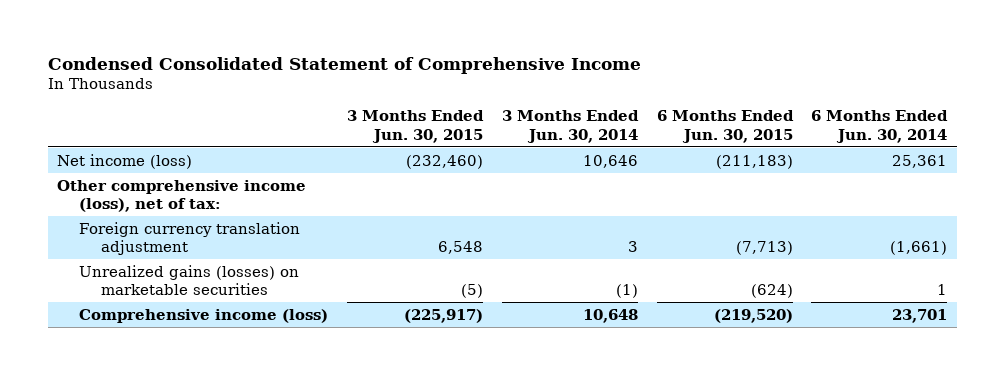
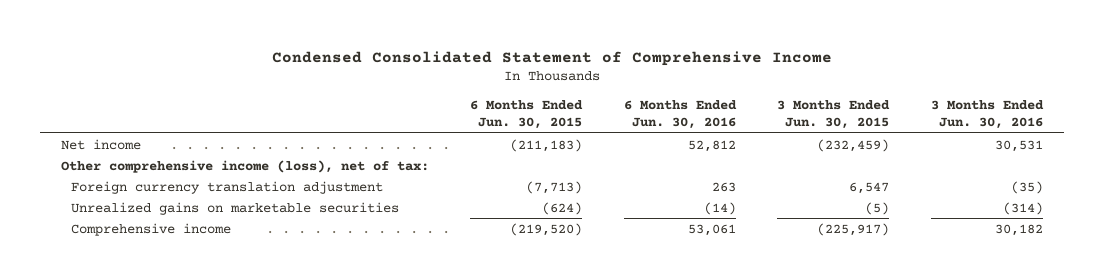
- | 3 Months Ended Jun. 30, 2015 | 3 Months Ended Jun. 30, 2014 | 6 Months Ended Jun. 30, 2015 | 6 Months Ended Jun. 30, 2014
+ | 6 Months Ended Jun. 30, 2015 | 6 Months Ended Jun. 30, 2016 | 3 Months Ended Jun. 30, 2015 | 3 Months Ended Jun. 30, 2016
- Net income (loss) | (232,460) | 10,646 | (211,183) | 25,361
+ Net income | (211,183) | 52,812 | (232,459) | 30,531
- Foreign currency translation adjustment | 6,548 | 3 | (7,713) | (1,661)
- Unrealized gains (losses) on marketable securities | (5) | (1) | (624) | 1
- Comprehensive income (loss) | (225,917) | 10,648 | (219,520) | 23,701
+ Foreign currency translation adjustment | (7,713) | 263 | 6,547 | (35)
+ Unrealized gains on marketable securities | (624) | (14) | (5) | (314)
+ Comprehensive income | (219,520) | 53,061 | (225,917) | 30,182

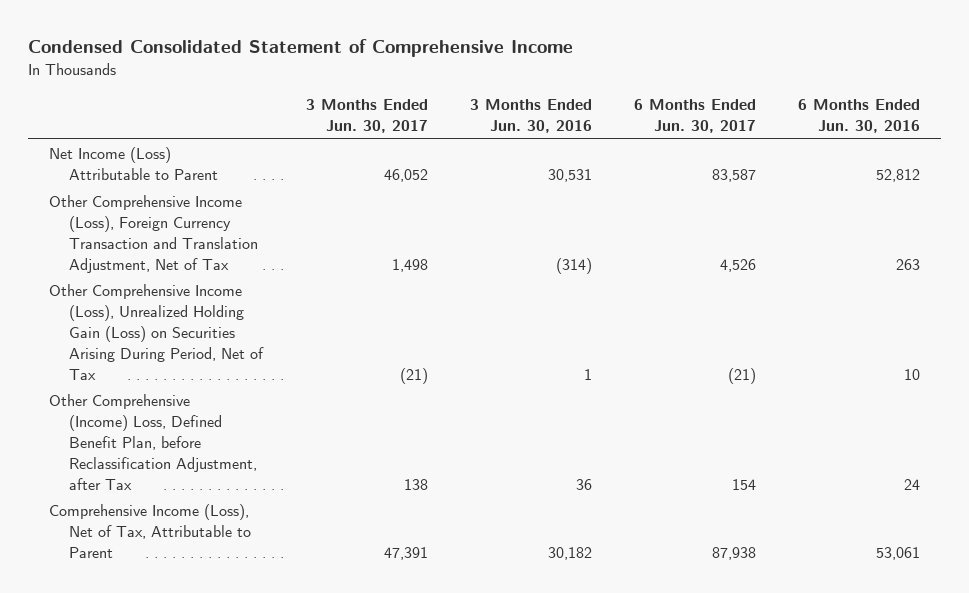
- | 6 Months Ended Jun. 30, 2015 | 6 Months Ended Jun. 30, 2016 | 3 Months Ended Jun. 30, 2015 | 3 Months Ended Jun. 30, 2016
+ | 3 Months Ended Jun. 30, 2017 | 3 Months Ended Jun. 30, 2016 | 6 Months Ended Jun. 30, 2017 | 6 Months Ended Jun. 30, 2016
- Net income | (211,183) | 52,812 | (232,459) | 30,531
- Other comprehensive income (loss), net of tax:
- Foreign currency translation adjustment | (7,713) | 263 | 6,547 | (35)
- Unrealized gains on marketable securities | (624) | (14) | (5) | (314)
- Comprehensive income | (219,520) | 53,061 | (225,917) | 30,182
+ Net Income (Loss) Attributable to Parent | 46,052 | 30,531 | 83,587 | 52,812
+ Other Comprehensive Income (Loss), Foreign Currency Transaction and Translation Adjustment, Net of Tax | 1,498 | (314) | 4,526 | 263
+ Other Comprehensive Income (Loss), Unrealized Holding Gain (Loss) on Securities Arising During Period, Net of Tax | (21) | 1 | (21) | 10
+ Other Comprehensive (Income) Loss, Defined Benefit Plan, before Reclassification Adjustment, after Tax | 138 | 36 | 154 | 24
+ Comprehensive Income (Loss), Net of Tax, Attributable to Parent | 47,391 | 30,182 | 87,938 | 53,061

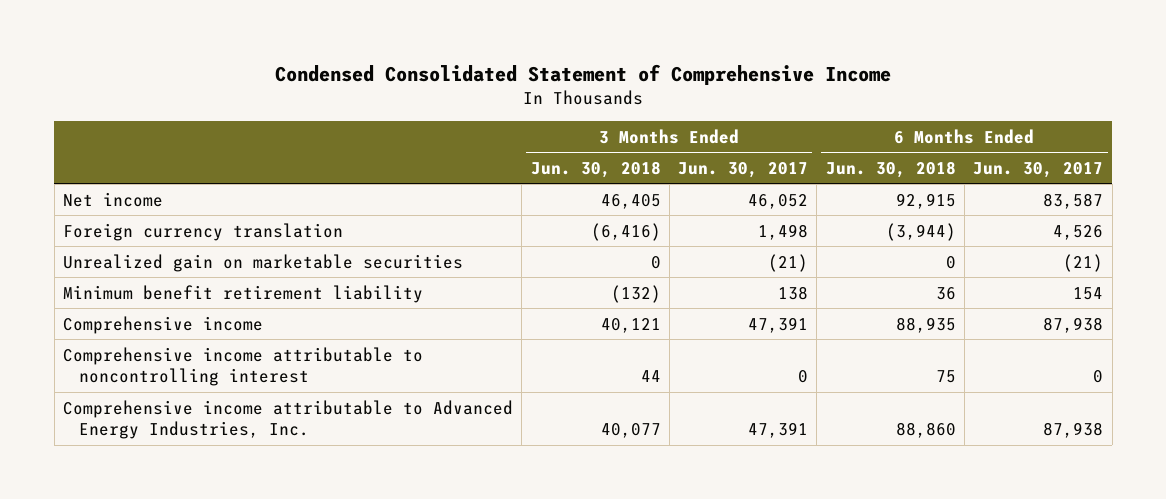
- | 3 Months Ended Jun. 30, 2017 | 3 Months Ended Jun. 30, 2016 | 6 Months Ended Jun. 30, 2017 | 6 Months Ended Jun. 30, 2016
+ | 3 Months Ended Jun. 30, 2018 | 3 Months Ended Jun. 30, 2017 | 6 Months Ended Jun. 30, 2018 | 6 Months Ended Jun. 30, 2017
- Net Income (Loss) Attributable to Parent | 46,052 | 30,531 | 83,587 | 52,812
- Other Comprehensive Income (Loss), Foreign Currency Transaction and Translation Adjustment, Net of Tax | 1,498 | (314) | 4,526 | 263
- Other Comprehensive Income (Loss), Unrealized Holding Gain (Loss) on Securities Arising During Period, Net of Tax | (21) | 1 | (21) | 10
- Other Comprehensive (Income) Loss, Defined Benefit Plan, before Reclassification Adjustment, after Tax | 138 | 36 | 154 | 24
- Comprehensive Income (Loss), Net of Tax, Attributable to Parent | 47,391 | 30,182 | 87,938 | 53,061
+ Net income | 46,405 | 46,052 | 92,915 | 83,587
+ Foreign currency translation | (6,416) | 1,498 | (3,944) | 4,526
+ Unrealized gain on marketable securities | 0 | (21) | 0 | (21)
+ Minimum benefit retirement liability | (132) | 138 | 36 | 154
+ Comprehensive income | 40,121 | 47,391 | 88,935 | 87,938
+ Comprehensive income attributable to noncontrolling interest | 44 | 0 | 75 | 0
+ Comprehensive income attributable to Advanced Energy Industries, Inc. | 40,077 | 47,391 | 88,860 | 87,938

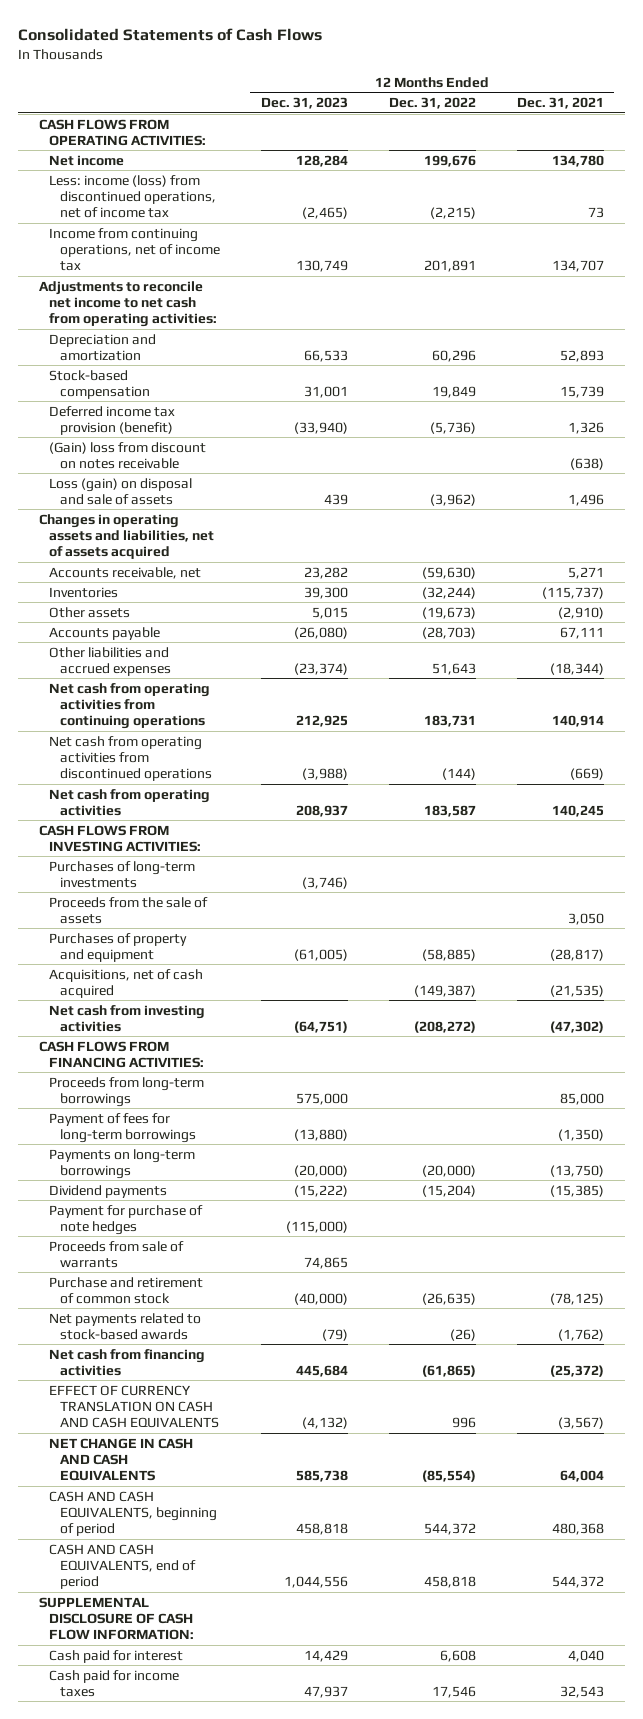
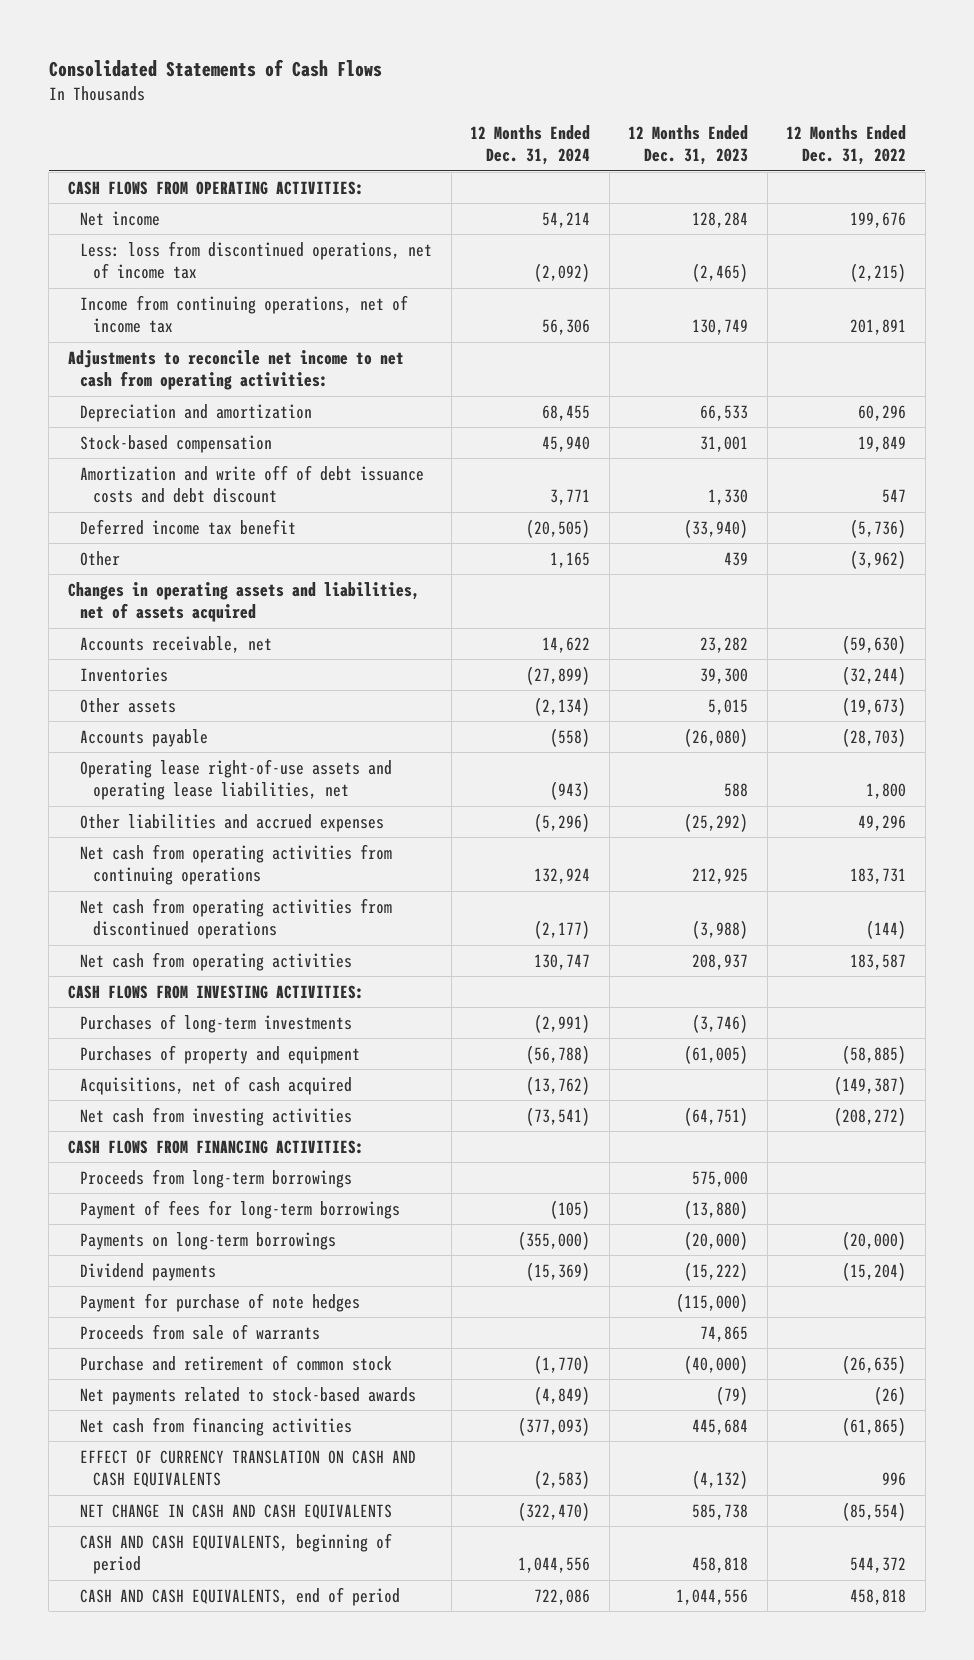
- | 12 Months Ended Dec. 31, 2023 | 12 Months Ended Dec. 31, 2022 | 12 Months Ended Dec. 31, 2021
+ | 12 Months Ended Dec. 31, 2024 | 12 Months Ended Dec. 31, 2023 | 12 Months Ended Dec. 31, 2022
- Less: income (loss) from discontinued operations, net of income tax | (2,465) | (2,215) | 73
+ Less: loss from discontinued operations, net of income tax | (2,092) | (2,465) | (2,215)
- Deferred income tax provision (benefit) | (33,940) | (5,736) | 1,326
- (Gain) loss from discount on notes receivable | | | (638)
- Loss (gain) on disposal and sale of assets | 439 | (3,962) | 1,496
+ Amortization and write off of debt issuance costs and debt discount | 3,771 | 1,330 | 547
+ Deferred income tax benefit | (20,505) | (33,940) | (5,736)
+ Other | 1,165 | 439 | (3,962)
- Other liabilities and accrued expenses | (23,374) | 51,643 | (18,344)
+ Operating lease right-of-use assets and operating lease liabilities, net | (943) | 588 | 1,800
+ Other liabilities and accrued expenses | (5,296) | (25,292) | 49,296
- Proceeds from the sale of assets | | | 3,050
- SUPPLEMENTAL DISCLOSURE OF CASH FLOW INFORMATION:
- Cash paid for interest | 14,429 | 6,608 | 4,040
- Cash paid for income taxes | 47,937 | 17,546 | 32,543

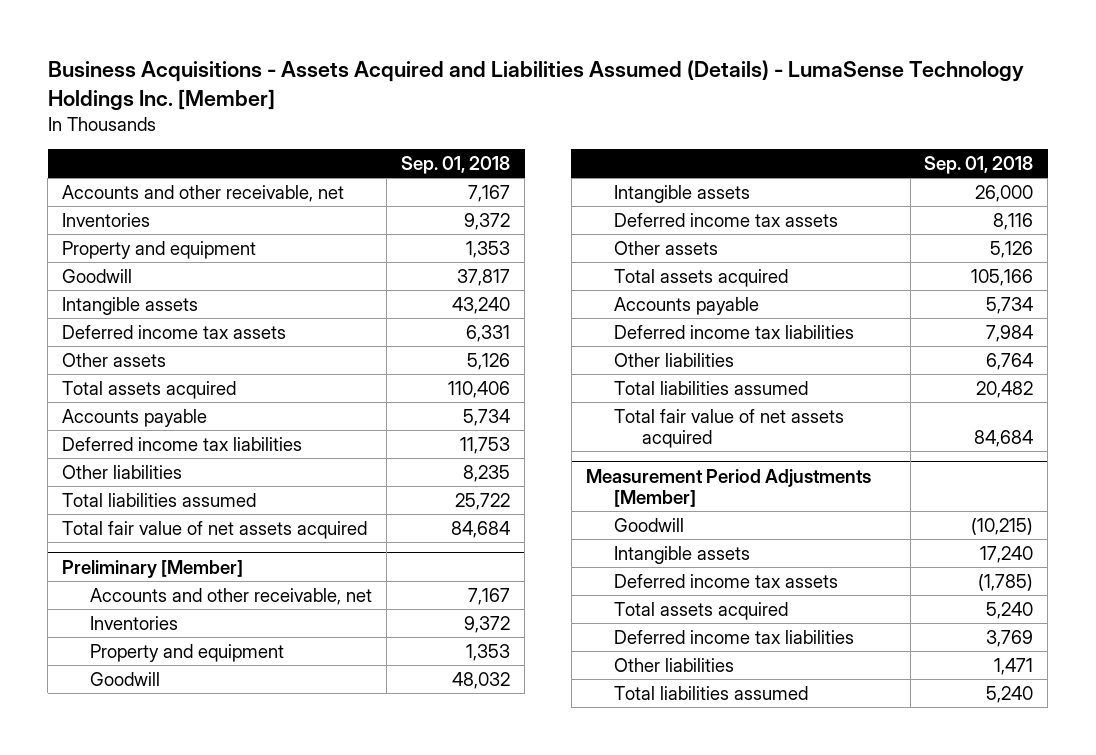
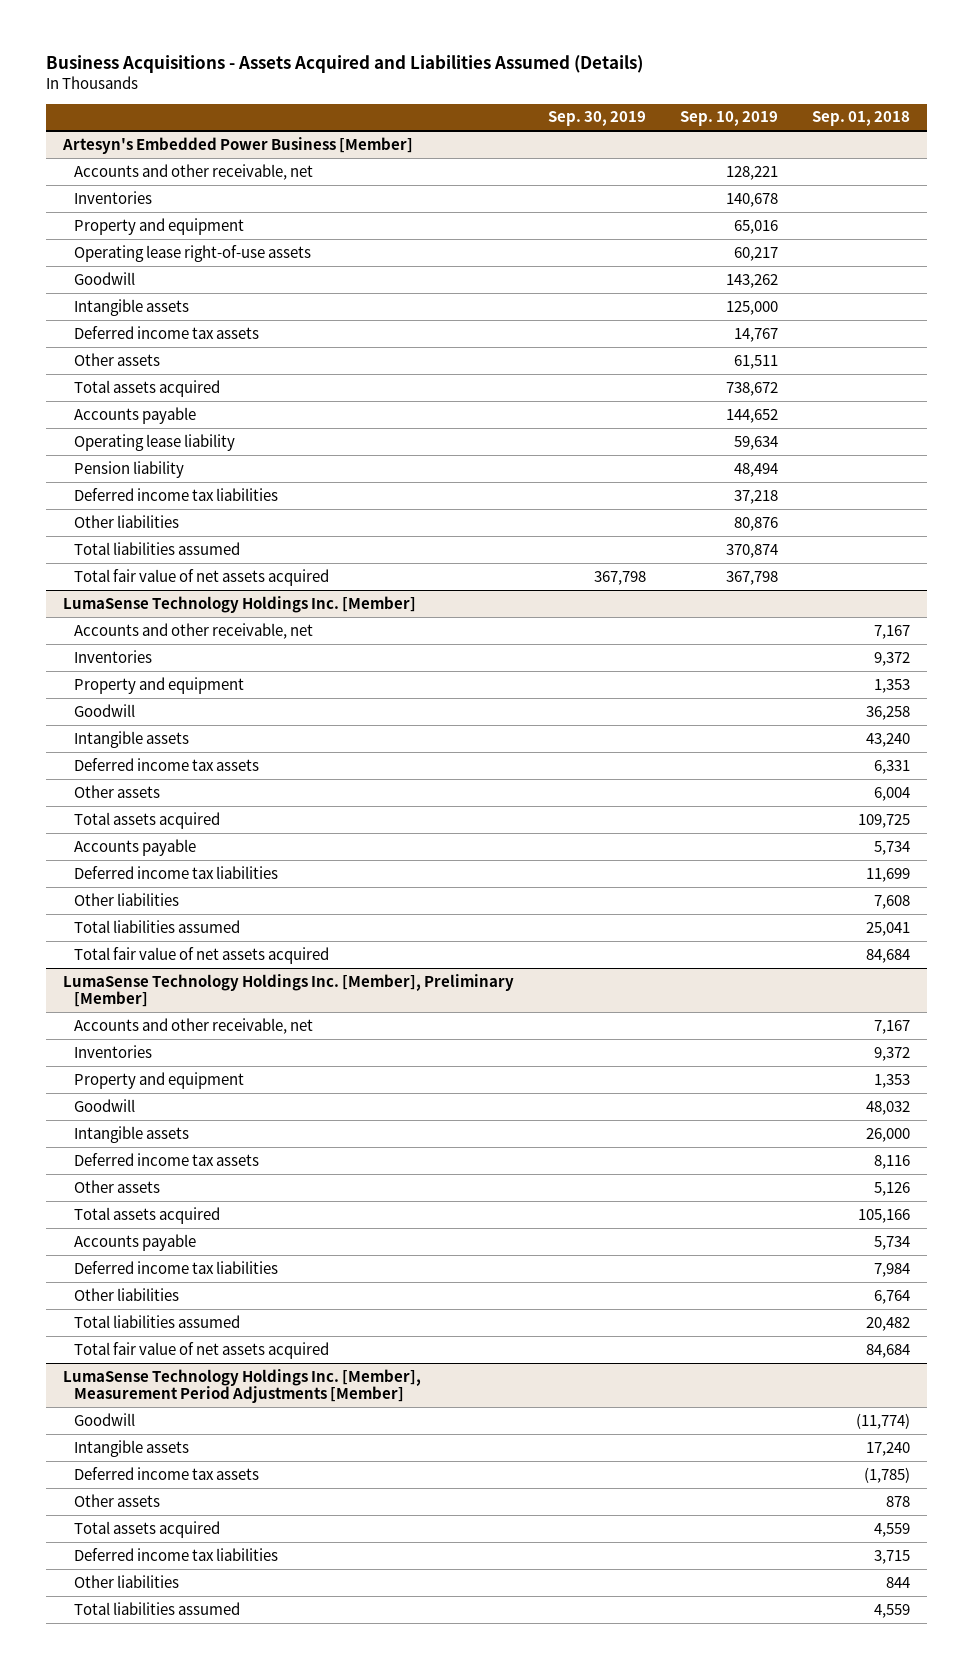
- Business Acquisitions - Assets Acquired and Liabilities Assumed (Details) - LumaSense Technology Holdings Inc. [Member]
+ Business Acquisitions - Assets Acquired and Liabilities Assumed (Details)
- | Sep. 01, 2018
+ | Sep. 30, 2019 | Sep. 10, 2019 | Sep. 01, 2018
+ Artesyn's Embedded Power Business [Member]
+ Accounts and other receivable, net | | 128,221 |
+ Inventories | | 140,678 |
+ Property and equipment | | 65,016 |
+ Operating lease right-of-use assets | | 60,217 |
+ Goodwill | | 143,262 |
+ Intangible assets | | 125,000 |
+ Deferred income tax assets | | 14,767 |
+ Other assets | | 61,511 |
+ Total assets acquired | | 738,672 |
+ Accounts payable | | 144,652 |
+ Operating lease liability | | 59,634 |
+ Pension liability | | 48,494 |
+ Deferred income tax liabilities | | 37,218 |
+ Other liabilities | | 80,876 |
+ Total liabilities assumed | | 370,874 |
+ Total fair value of net assets acquired | 367,798 | 367,798 |
+ LumaSense Technology Holdings Inc. [Member]
- Goodwill | 37,817
+ Goodwill | | | 36,258
- Other assets | 5,126
- Total assets acquired | 110,406
+ Other assets | | | 6,004
+ Total assets acquired | | | 109,725
- Deferred income tax liabilities | 11,753
- Other liabilities | 8,235
- Total liabilities assumed | 25,722
+ Deferred income tax liabilities | | | 11,699
+ Other liabilities | | | 7,608
+ Total liabilities assumed | | | 25,041
- Preliminary [Member]
+ LumaSense Technology Holdings Inc. [Member], Preliminary [Member]
- Measurement Period Adjustments [Member]
- Goodwill | (10,215)
+ LumaSense Technology Holdings Inc. [Member], Measurement Period Adjustments [Member]
+ Goodwill | | | (11,774)
- Total assets acquired | 5,240
- Deferred income tax liabilities | 3,769
- Other liabilities | 1,471
- Total liabilities assumed | 5,240
+ Other assets | | | 878
+ Total assets acquired | | | 4,559
+ Deferred income tax liabilities | | | 3,715
+ Other liabilities | | | 844
+ Total liabilities assumed | | | 4,559

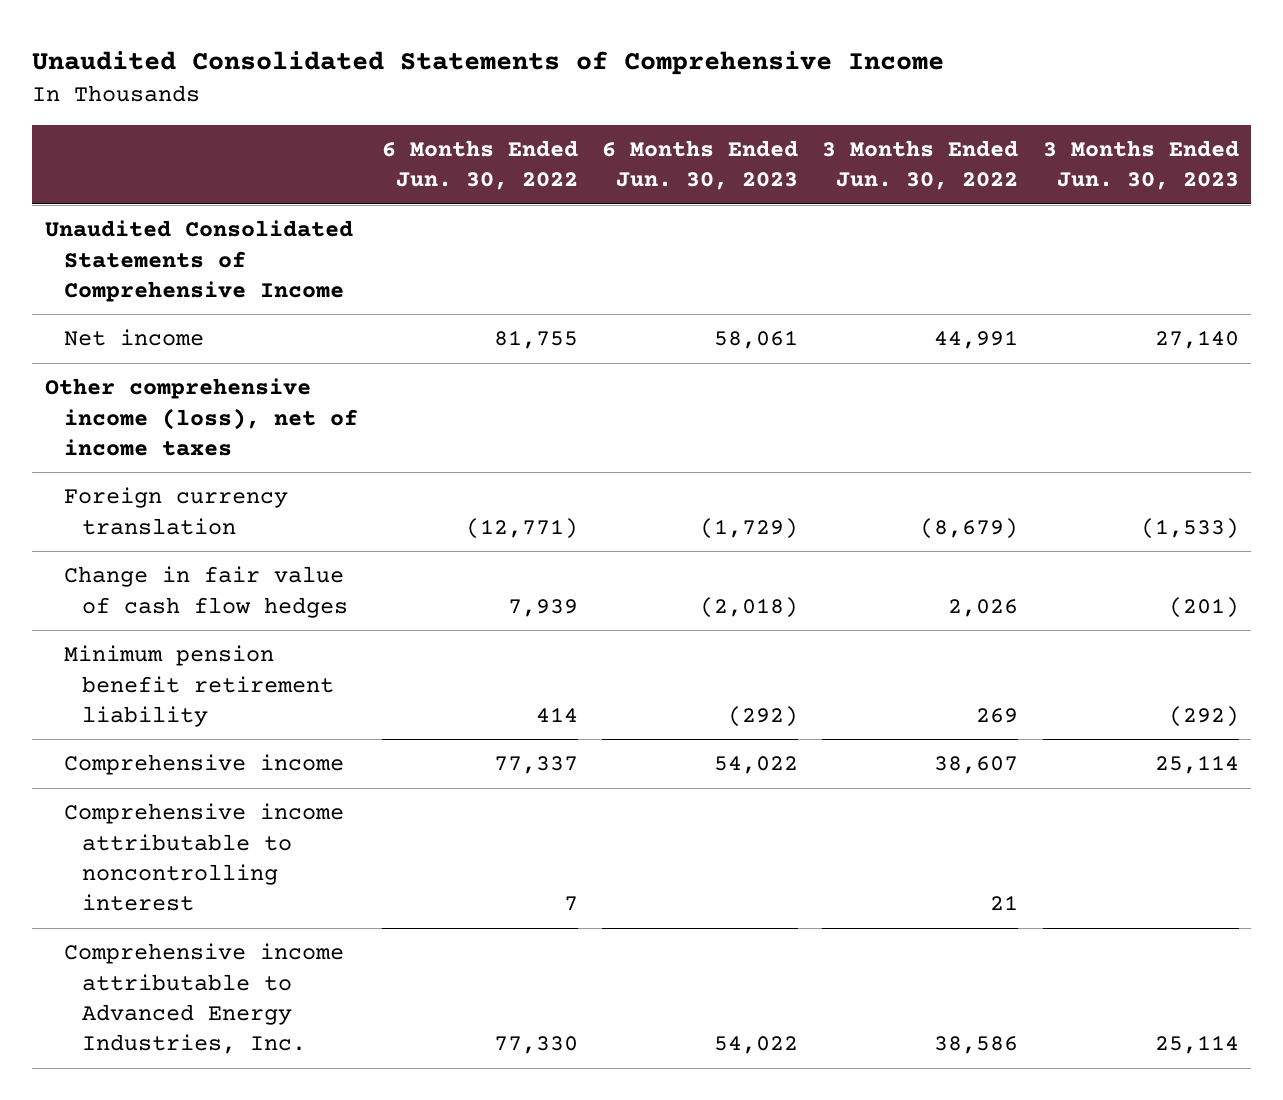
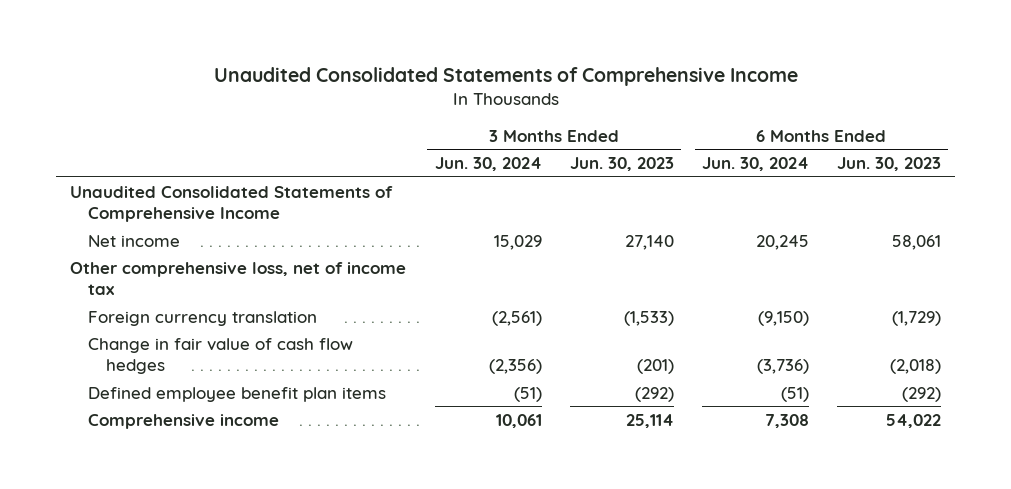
- | 6 Months Ended Jun. 30, 2022 | 6 Months Ended Jun. 30, 2023 | 3 Months Ended Jun. 30, 2022 | 3 Months Ended Jun. 30, 2023
+ | 3 Months Ended Jun. 30, 2024 | 3 Months Ended Jun. 30, 2023 | 6 Months Ended Jun. 30, 2024 | 6 Months Ended Jun. 30, 2023
- Other comprehensive income (loss), net of income taxes
+ Other comprehensive loss, net of income tax
- Minimum pension benefit retirement liability | 414 | (292) | 269 | (292)
+ Defined employee benefit plan items | (51) | (292) | (51) | (292)
- Comprehensive income attributable to noncontrolling interest | 7 | | 21 |
- Comprehensive income attributable to Advanced Energy Industries, Inc. | 77,330 | 54,022 | 38,586 | 25,114

